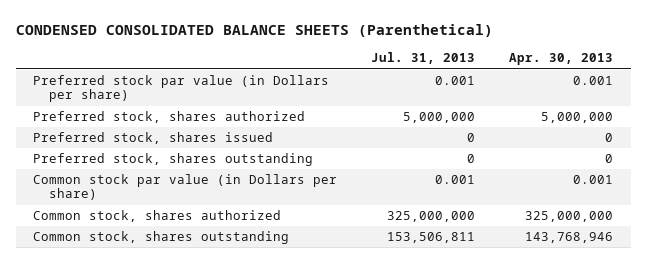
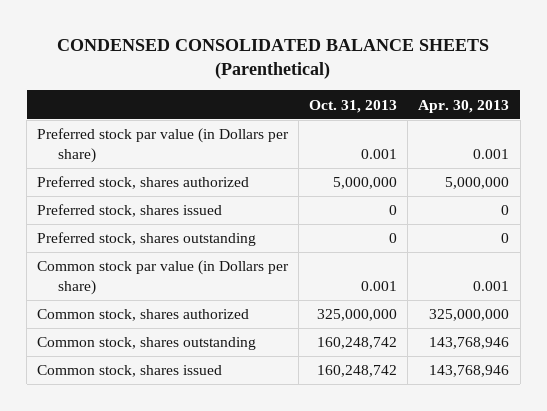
- | Jul. 31, 2013 | Apr. 30, 2013
+ | Oct. 31, 2013 | Apr. 30, 2013
+ Common stock, shares issued | 160,248,742 | 143,768,946

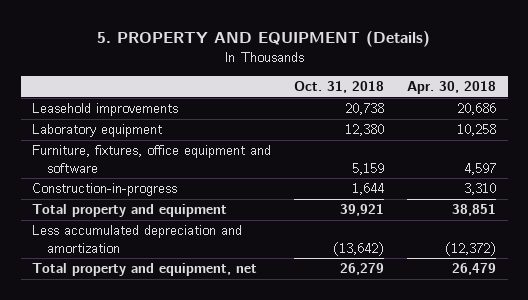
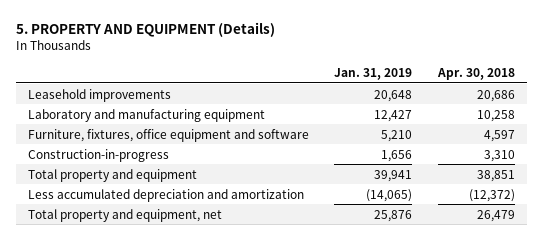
- | Oct. 31, 2018 | Apr. 30, 2018
+ | Jan. 31, 2019 | Apr. 30, 2018
- Laboratory equipment | 12,380 | 10,258
+ Laboratory and manufacturing equipment | 12,427 | 10,258

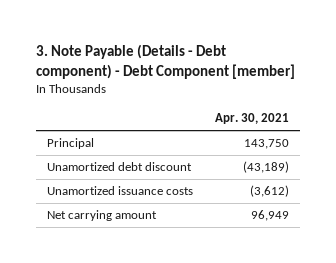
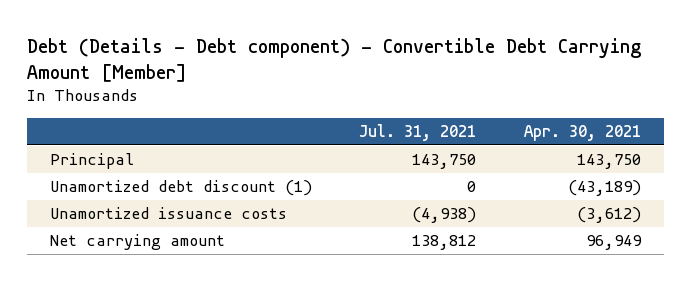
- 3. Note Payable (Details - Debt component) - Debt Component [member]
+ Debt (Details - Debt component) - Convertible Debt Carrying Amount [Member]
- | Apr. 30, 2021
+ | Jul. 31, 2021 | Apr. 30, 2021
- Unamortized debt discount | (43,189)
+ Unamortized debt discount (1) | 0 | (43,189)

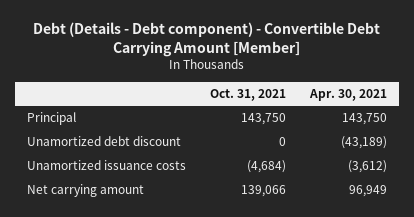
- | Jul. 31, 2021 | Apr. 30, 2021
+ | Oct. 31, 2021 | Apr. 30, 2021
- Unamortized debt discount (1) | 0 | (43,189)
+ Unamortized debt discount | 0 | (43,189)

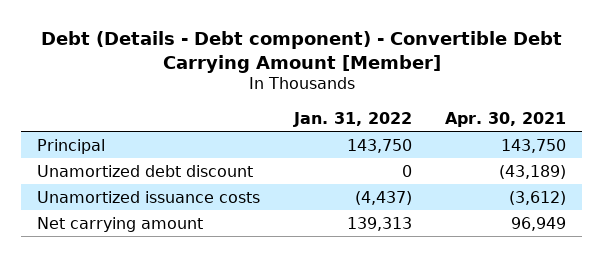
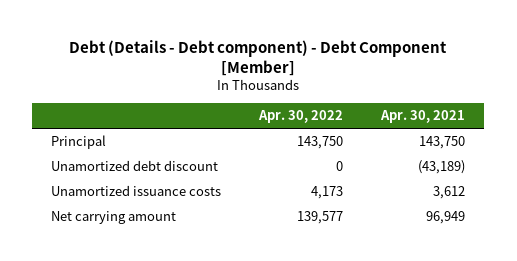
- Debt (Details - Debt component) - Convertible Debt Carrying Amount [Member]
+ Debt (Details - Debt component) - Debt Component [Member]
- | Jan. 31, 2022 | Apr. 30, 2021
+ | Apr. 30, 2022 | Apr. 30, 2021
- Unamortized issuance costs | (4,437) | (3,612)
+ Unamortized issuance costs | 4,173 | 3,612

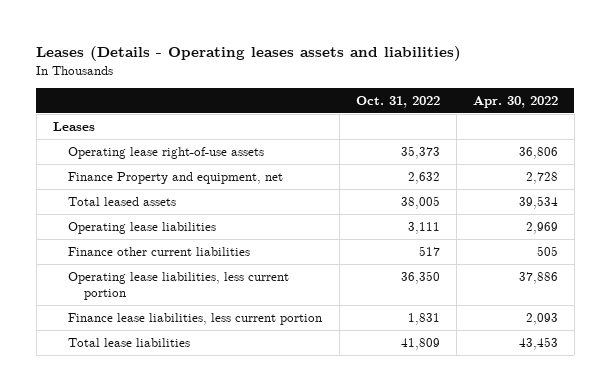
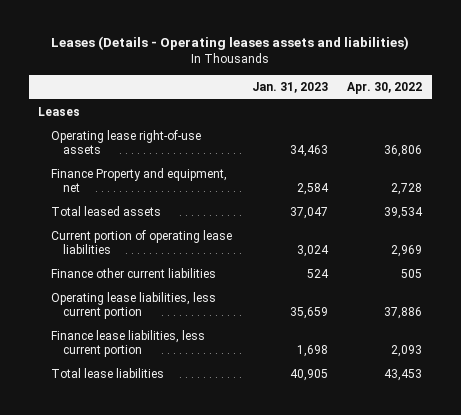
- | Oct. 31, 2022 | Apr. 30, 2022
+ | Jan. 31, 2023 | Apr. 30, 2022
- Operating lease liabilities | 3,111 | 2,969
+ Current portion of operating lease liabilities | 3,024 | 2,969

